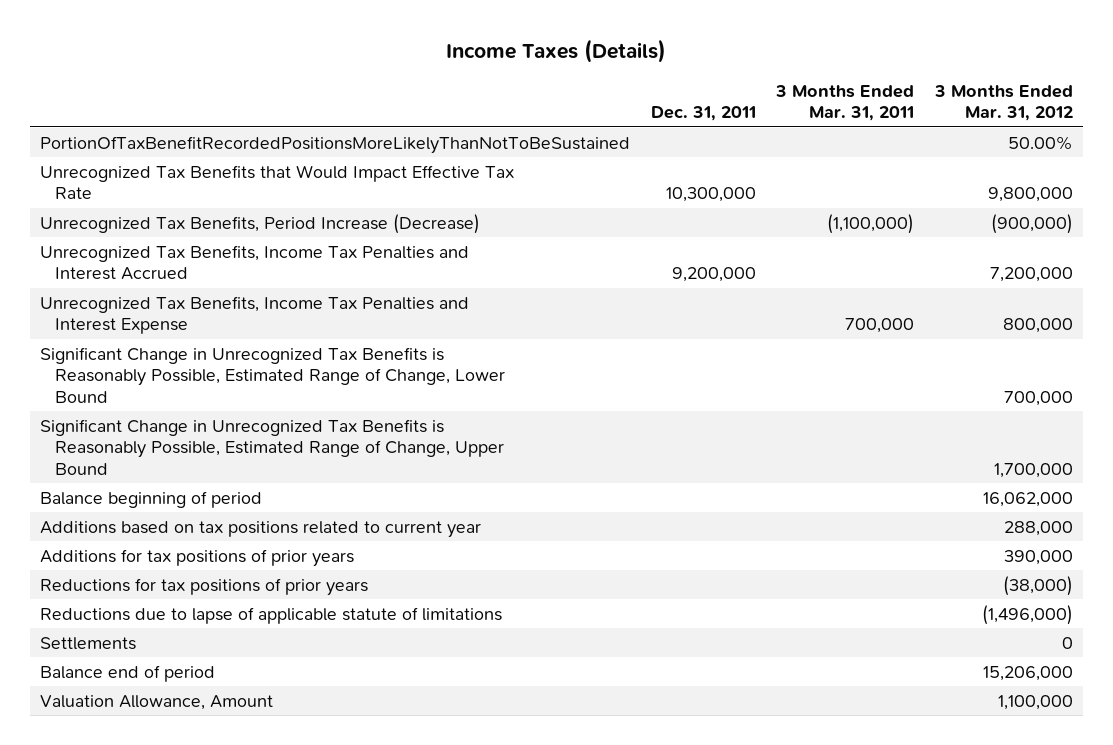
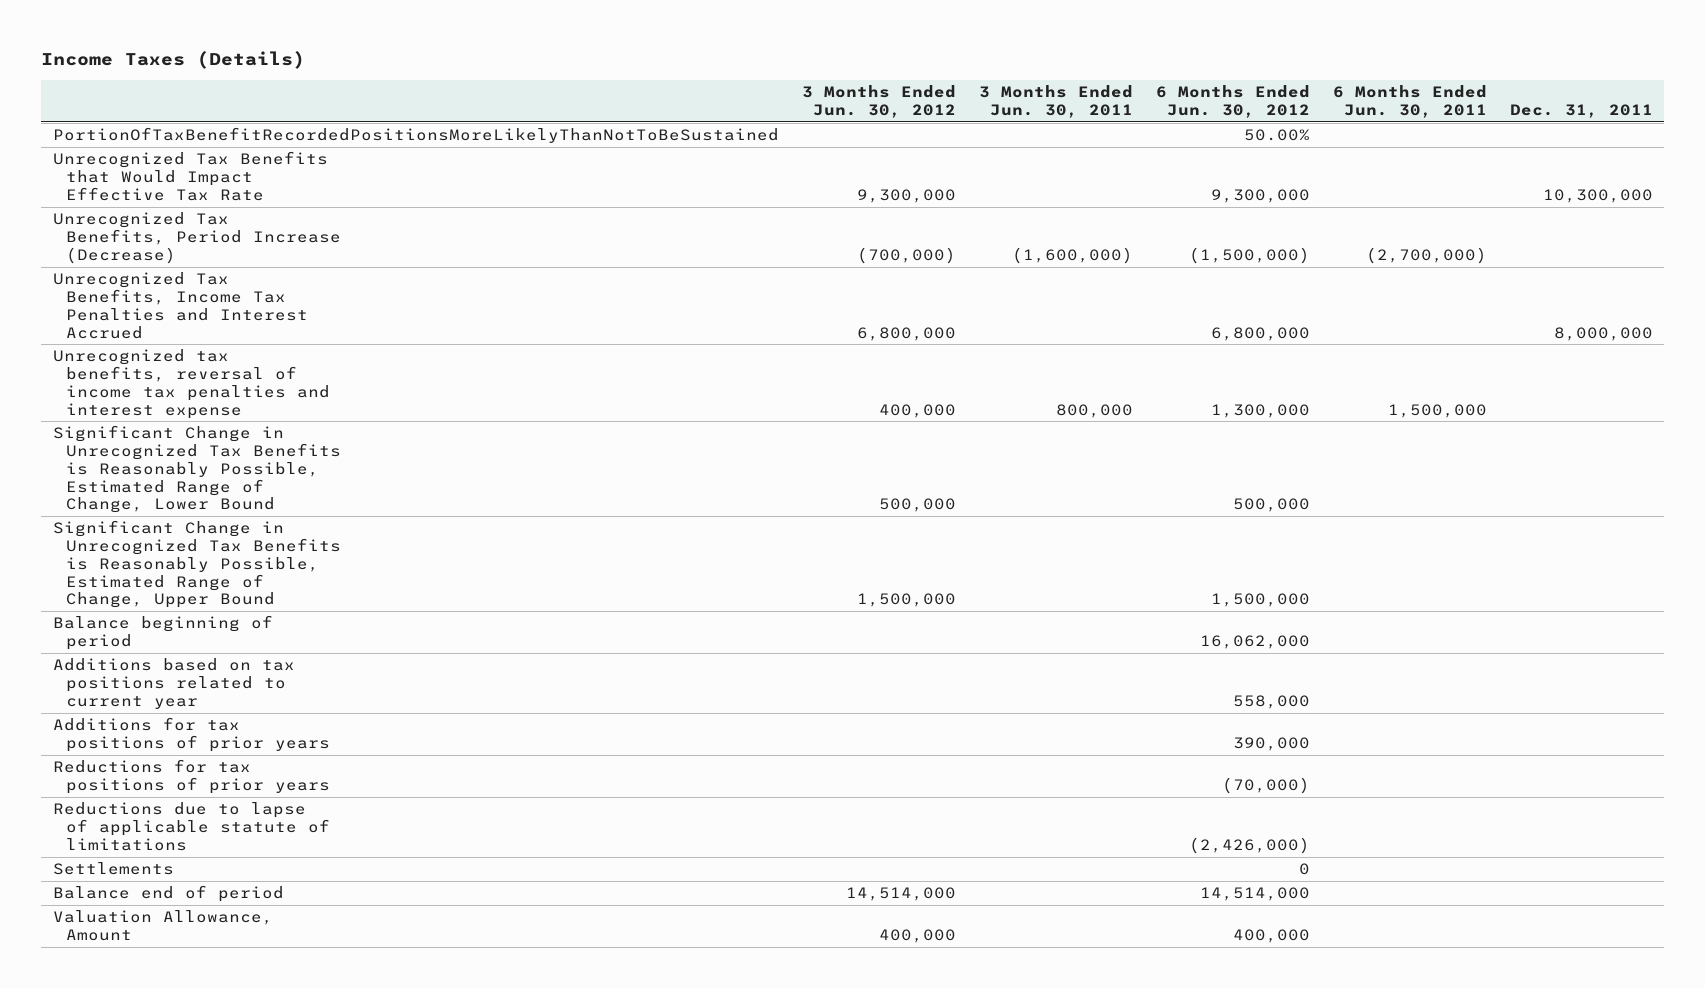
- | Dec. 31, 2011 | 3 Months Ended Mar. 31, 2011 | 3 Months Ended Mar. 31, 2012
+ | 3 Months Ended Jun. 30, 2012 | 3 Months Ended Jun. 30, 2011 | 6 Months Ended Jun. 30, 2012 | 6 Months Ended Jun. 30, 2011 | Dec. 31, 2011
- Unrecognized Tax Benefits, Income Tax Penalties and Interest Accrued | 9,200,000 | | 7,200,000
- Unrecognized Tax Benefits, Income Tax Penalties and Interest Expense | | 700,000 | 800,000
+ Unrecognized Tax Benefits, Income Tax Penalties and Interest Accrued | 6,800,000 | | 6,800,000 | | 8,000,000
+ Unrecognized tax benefits, reversal of income tax penalties and interest expense | 400,000 | 800,000 | 1,300,000 | 1,500,000 |

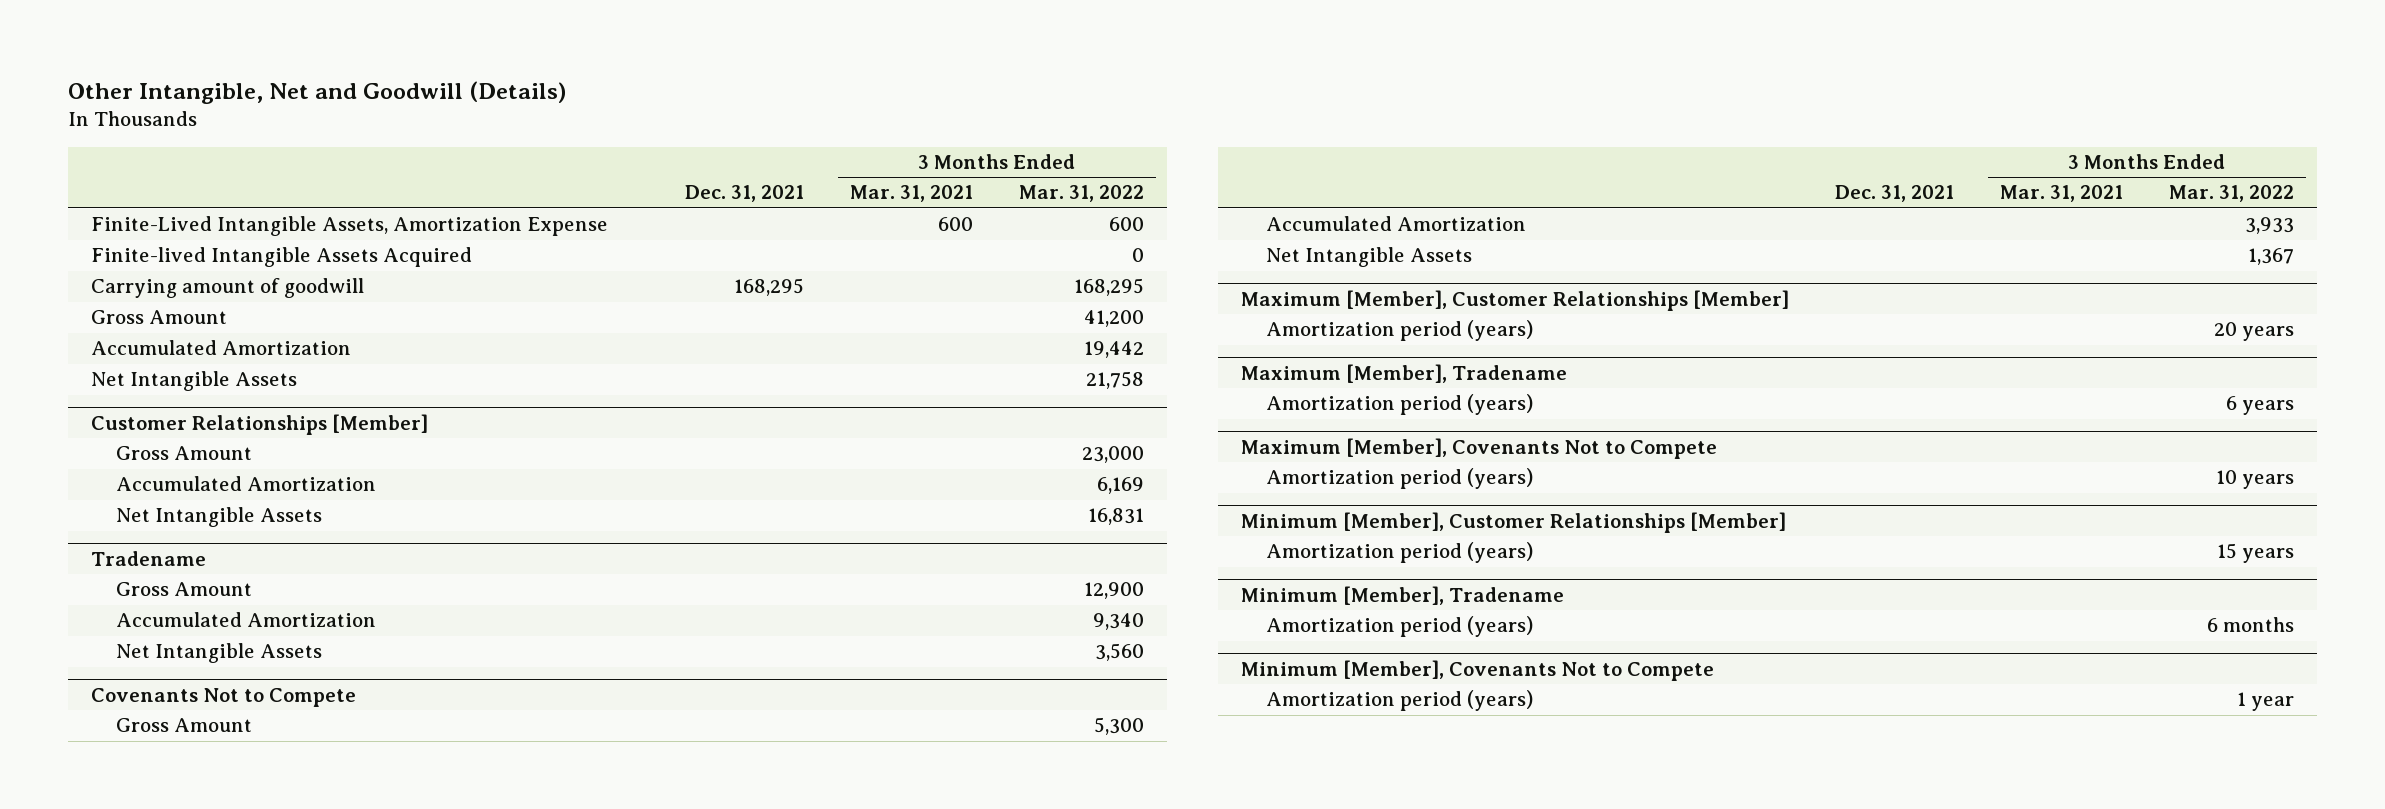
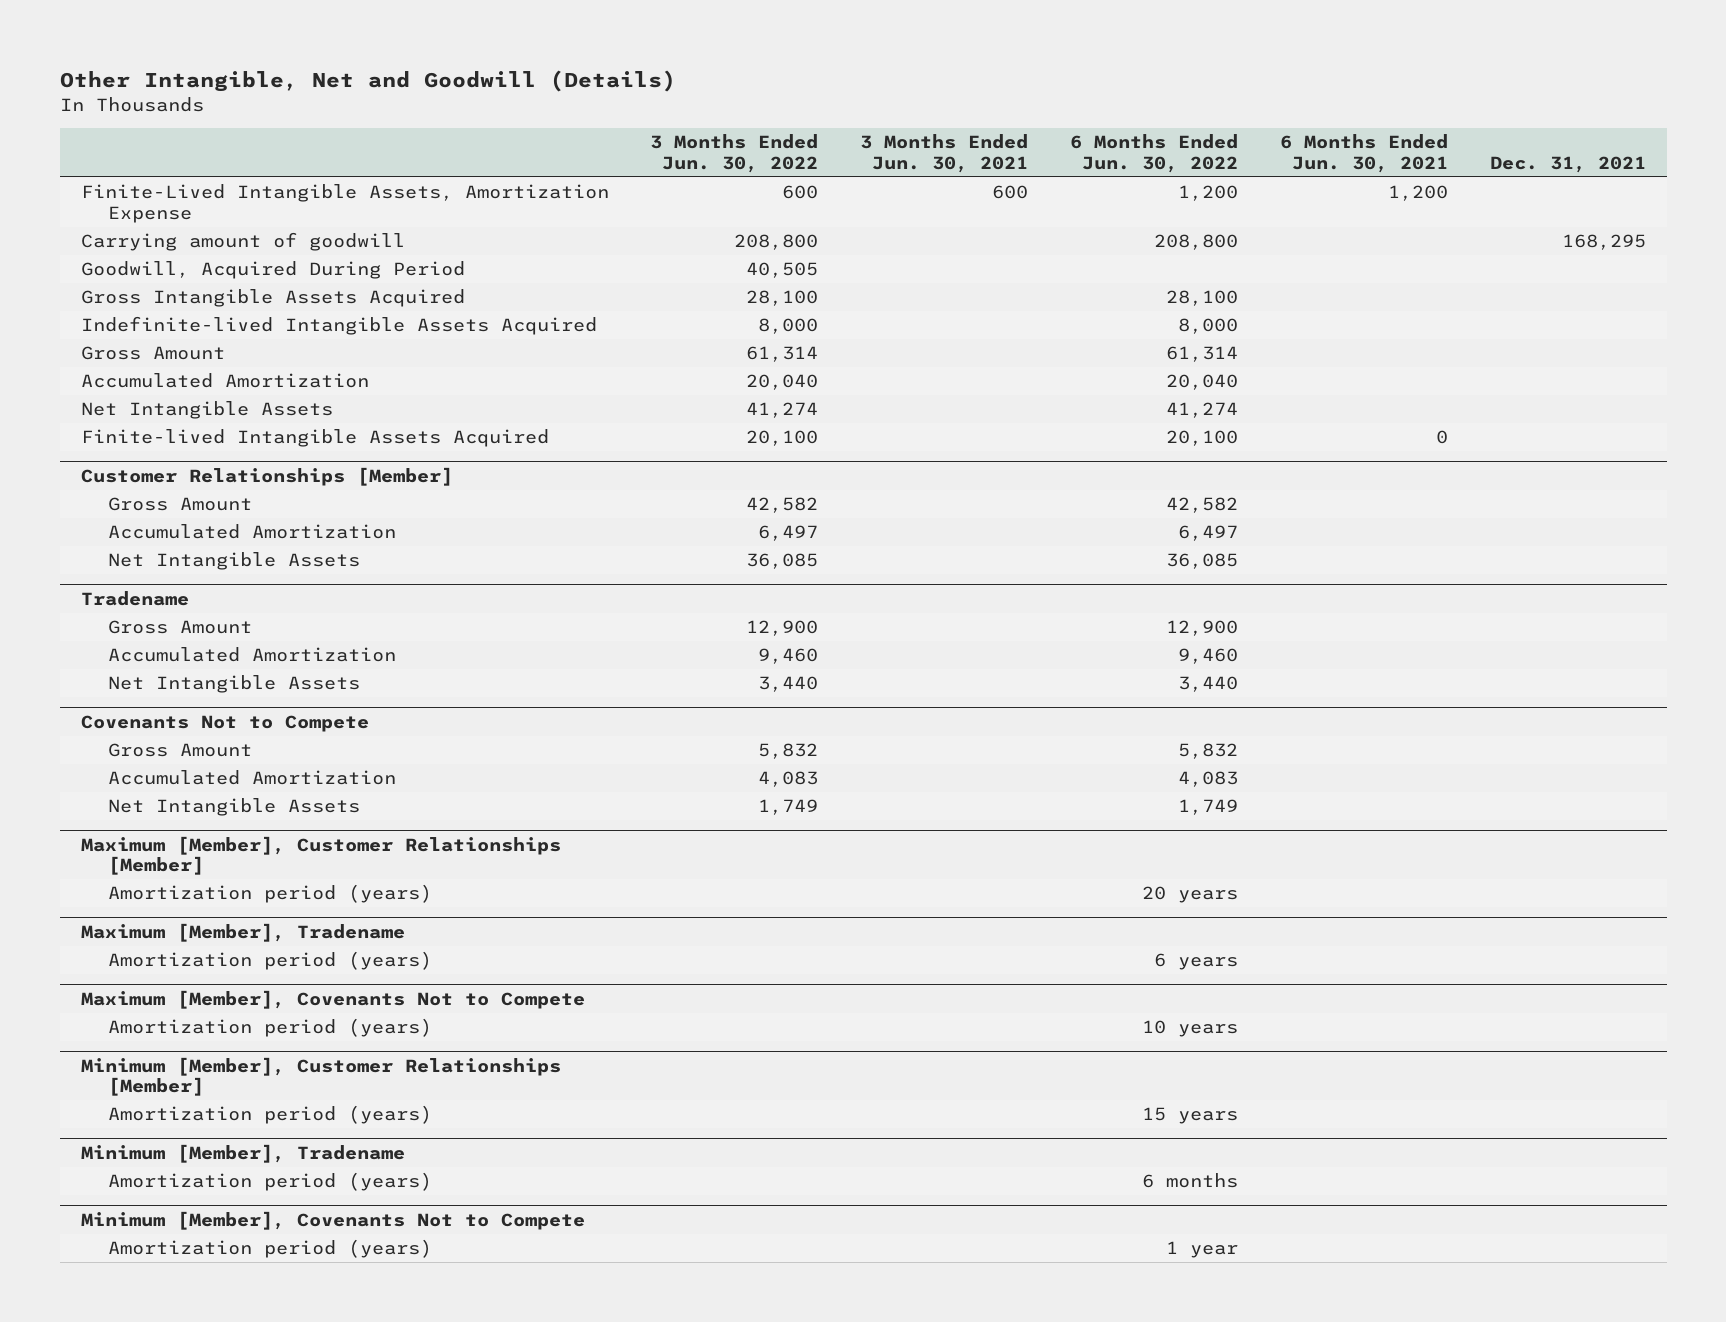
- | Dec. 31, 2021 | 3 Months Ended Mar. 31, 2021 | 3 Months Ended Mar. 31, 2022
+ | 3 Months Ended Jun. 30, 2022 | 3 Months Ended Jun. 30, 2021 | 6 Months Ended Jun. 30, 2022 | 6 Months Ended Jun. 30, 2021 | Dec. 31, 2021
+ Goodwill, Acquired During Period | 40,505 | | | |
+ Gross Intangible Assets Acquired | 28,100 | | 28,100 | |
+ Indefinite-lived Intangible Assets Acquired | 8,000 | | 8,000 | |
moved down: Finite-lived Intangible Assets Acquired | 20,100 | | 20,100 | 0 |

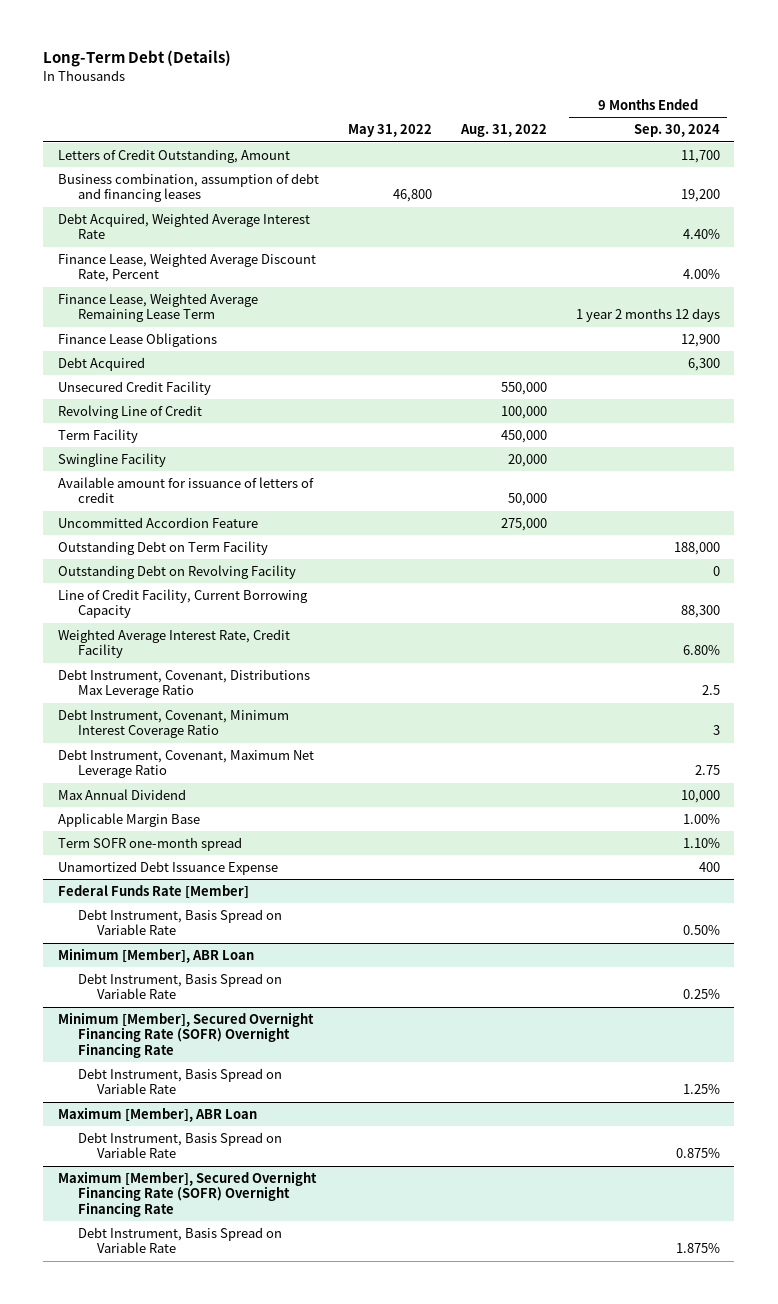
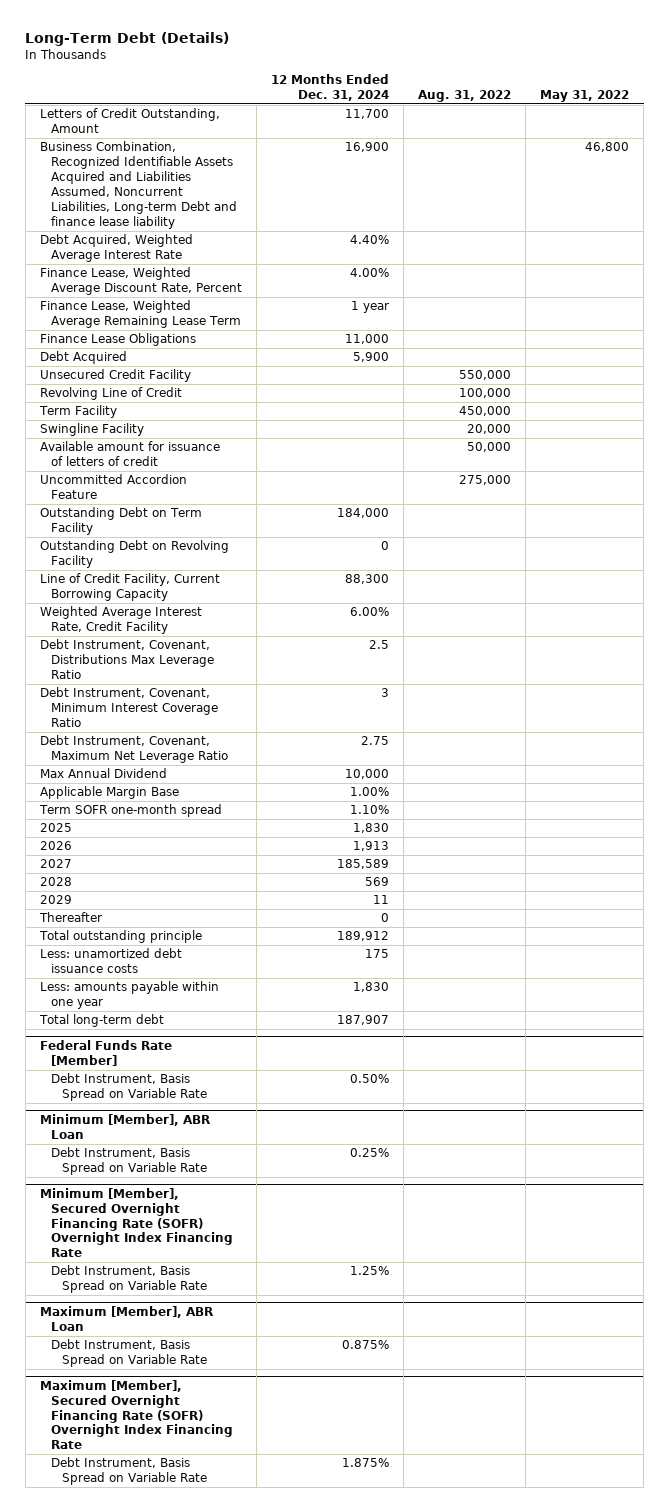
- | May 31, 2022 | Aug. 31, 2022 | 9 Months Ended Sep. 30, 2024
+ | 12 Months Ended Dec. 31, 2024 | Aug. 31, 2022 | May 31, 2022
- Business combination, assumption of debt and financing leases | 46,800 | | 19,200
+ Business Combination, Recognized Identifiable Assets Acquired and Liabilities Assumed, Noncurrent Liabilities, Long-term Debt and finance lease liability | 16,900 | | 46,800
- Unamortized Debt Issuance Expense | | | 400
+ 2025 | 1,830 | |
+ 2026 | 1,913 | |
+ 2027 | 185,589 | |
+ 2028 | 569 | |
+ 2029 | 11 | |
+ Thereafter | 0 | |
+ Total outstanding principle | 189,912 | |
+ Less: unamortized debt issuance costs | 175 | |
+ Less: amounts payable within one year | 1,830 | |
+ Total long-term debt | 187,907 | |
- Minimum [Member], Secured Overnight Financing Rate (SOFR) Overnight Financing Rate
+ Minimum [Member], Secured Overnight Financing Rate (SOFR) Overnight Index Financing Rate
- Maximum [Member], Secured Overnight Financing Rate (SOFR) Overnight Financing Rate
+ Maximum [Member], Secured Overnight Financing Rate (SOFR) Overnight Index Financing Rate

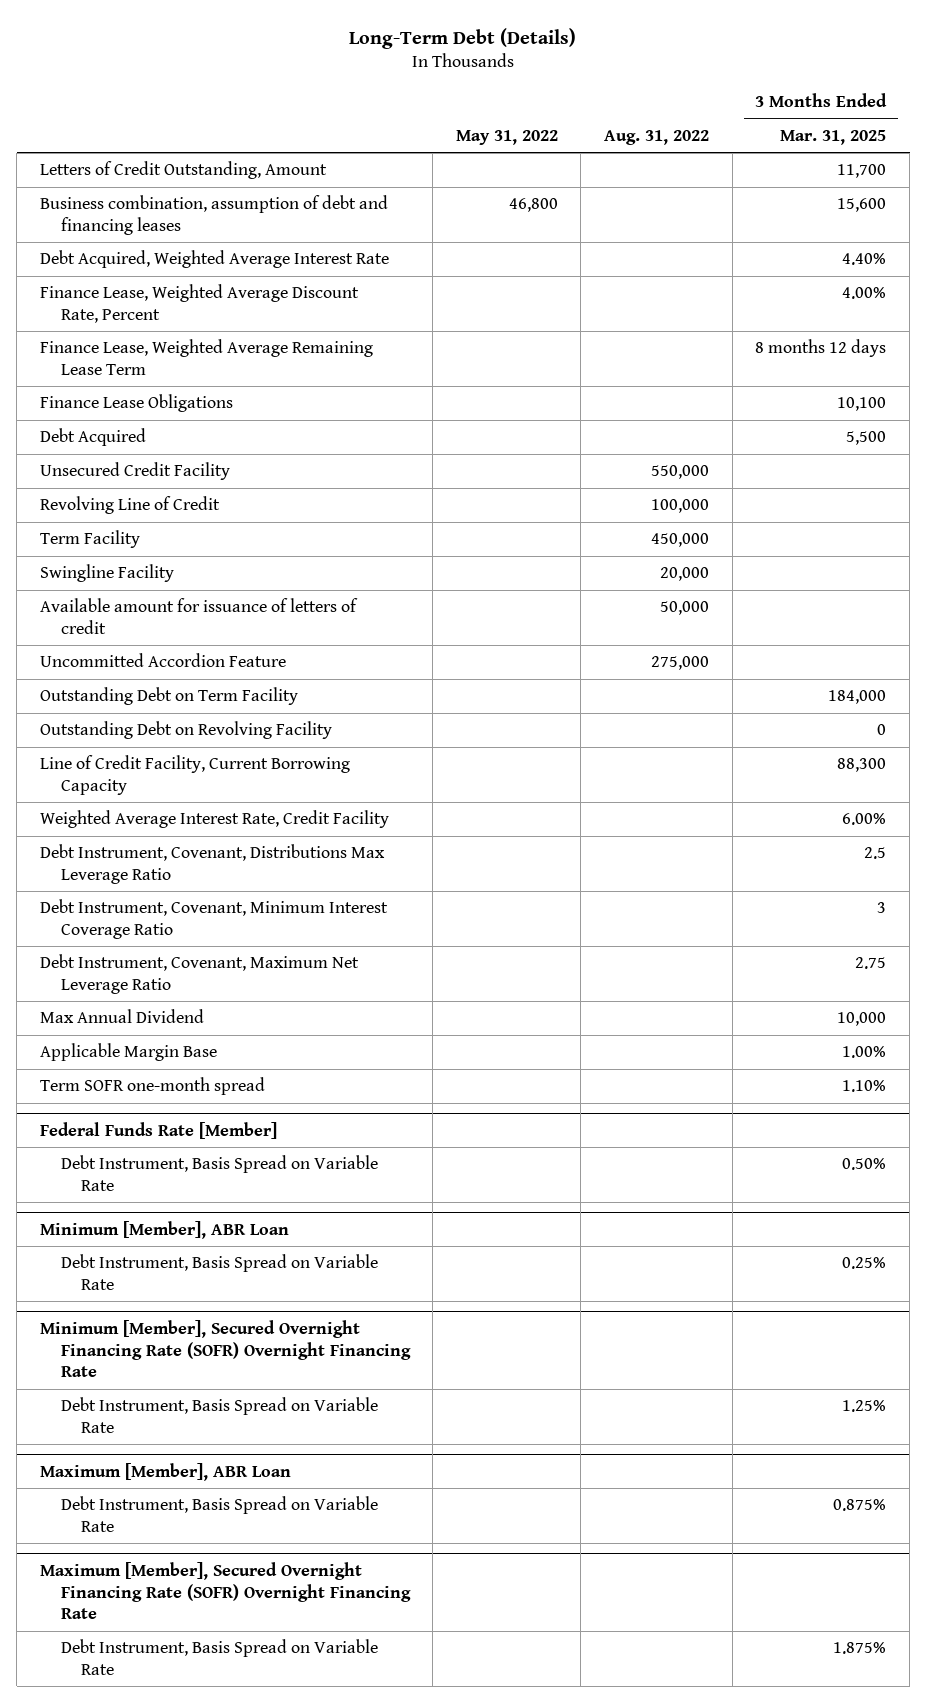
- | 12 Months Ended Dec. 31, 2024 | Aug. 31, 2022 | May 31, 2022
+ | May 31, 2022 | Aug. 31, 2022 | 3 Months Ended Mar. 31, 2025
- Business Combination, Recognized Identifiable Assets Acquired and Liabilities Assumed, Noncurrent Liabilities, Long-term Debt and finance lease liability | 16,900 | | 46,800
+ Business combination, assumption of debt and financing leases | 46,800 | | 15,600
- 2025 | 1,830 | |
- 2026 | 1,913 | |
- 2027 | 185,589 | |
- 2028 | 569 | |
- 2029 | 11 | |
- Thereafter | 0 | |
- Total outstanding principle | 189,912 | |
- Less: unamortized debt issuance costs | 175 | |
- Less: amounts payable within one year | 1,830 | |
- Total long-term debt | 187,907 | |
- Minimum [Member], Secured Overnight Financing Rate (SOFR) Overnight Index Financing Rate
+ Minimum [Member], Secured Overnight Financing Rate (SOFR) Overnight Financing Rate
- Maximum [Member], Secured Overnight Financing Rate (SOFR) Overnight Index Financing Rate
+ Maximum [Member], Secured Overnight Financing Rate (SOFR) Overnight Financing Rate

